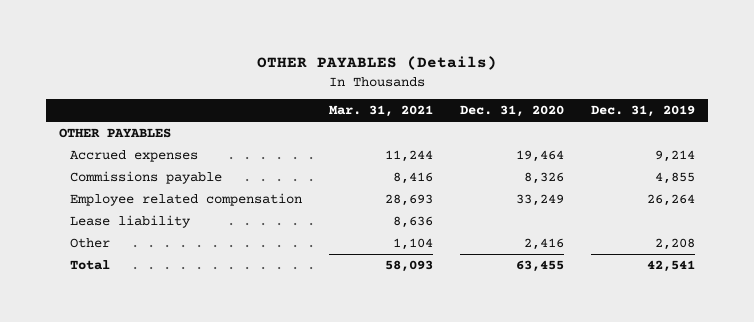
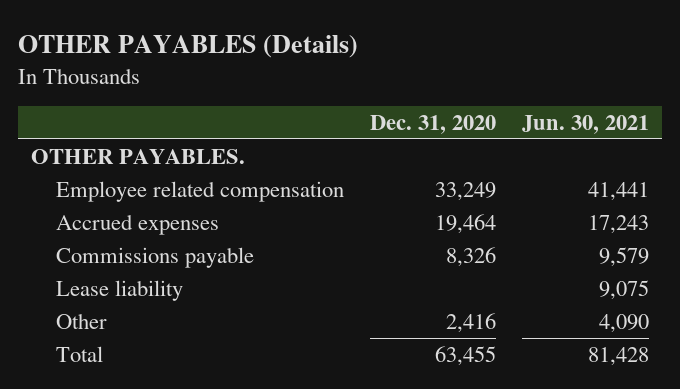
- | Mar. 31, 2021 | Dec. 31, 2020 | Dec. 31, 2019
+ | Dec. 31, 2020 | Jun. 30, 2021
- OTHER PAYABLES
+ OTHER PAYABLES.
moved up: Employee related compensation | 33,249 | 41,441

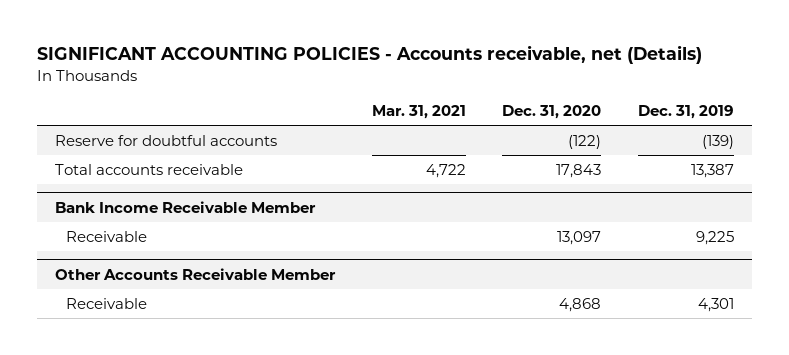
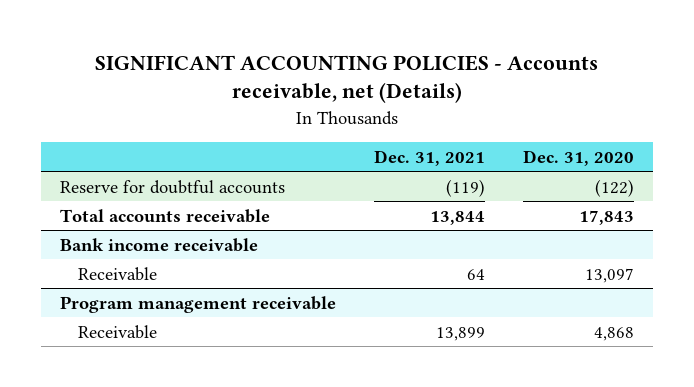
- | Mar. 31, 2021 | Dec. 31, 2020 | Dec. 31, 2019
+ | Dec. 31, 2021 | Dec. 31, 2020
- Bank Income Receivable Member
+ Bank income receivable
- Other Accounts Receivable Member
+ Program management receivable

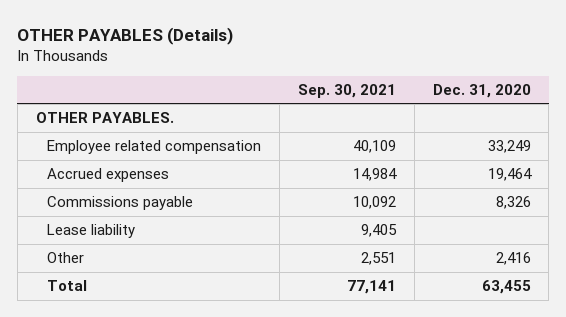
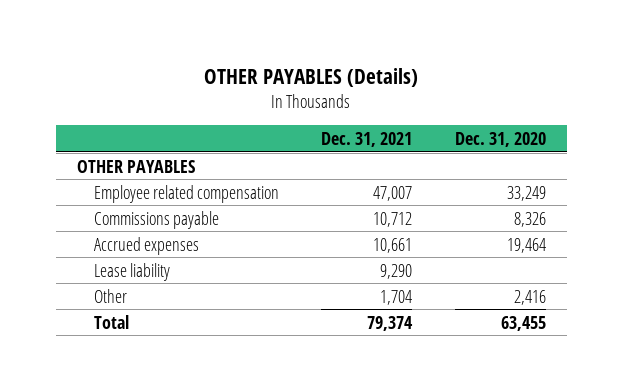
- | Sep. 30, 2021 | Dec. 31, 2020
+ | Dec. 31, 2021 | Dec. 31, 2020
- OTHER PAYABLES.
+ OTHER PAYABLES
moved down: Accrued expenses | 10,661 | 19,464

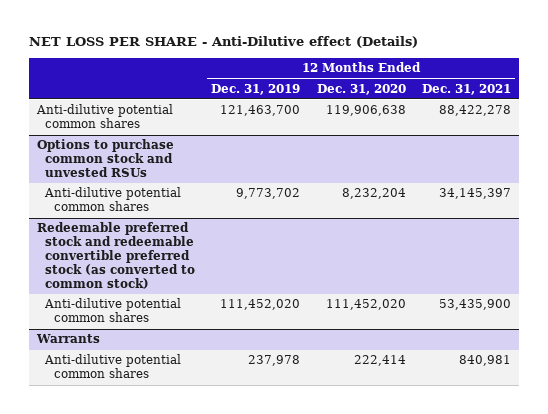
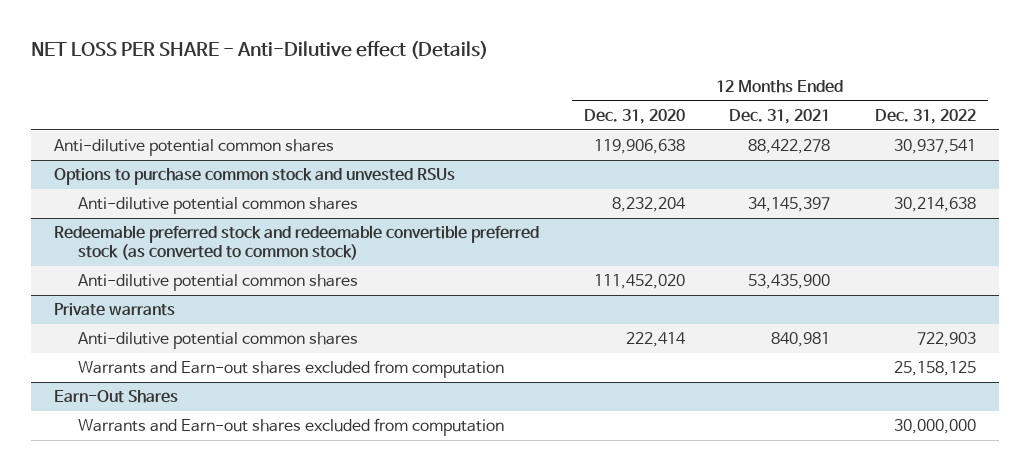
- | 12 Months Ended Dec. 31, 2019 | 12 Months Ended Dec. 31, 2020 | 12 Months Ended Dec. 31, 2021
+ | 12 Months Ended Dec. 31, 2020 | 12 Months Ended Dec. 31, 2021 | 12 Months Ended Dec. 31, 2022
- Warrants
+ Private warrants
+ Warrants and Earn-out shares excluded from computation | | | 25,158,125
+ Earn-Out Shares
+ Warrants and Earn-out shares excluded from computation | | | 30,000,000

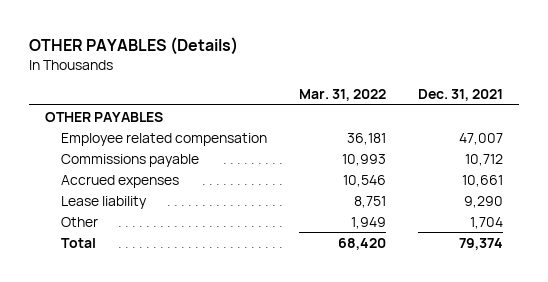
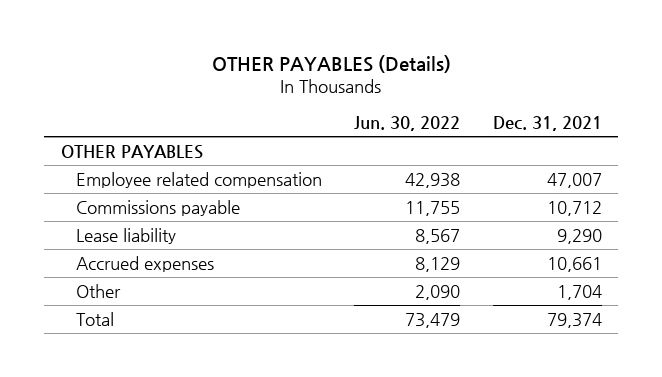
- | Mar. 31, 2022 | Dec. 31, 2021
+ | Jun. 30, 2022 | Dec. 31, 2021
moved down: Accrued expenses | 8,129 | 10,661

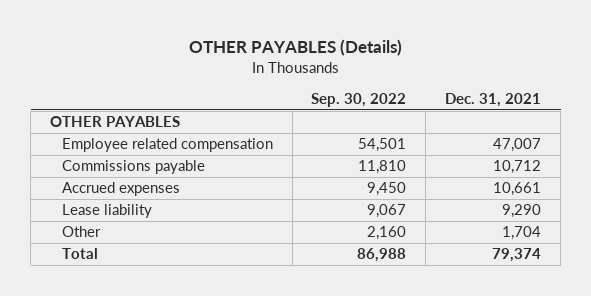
- | Jun. 30, 2022 | Dec. 31, 2021
+ | Sep. 30, 2022 | Dec. 31, 2021
moved down: Lease liability | 9,067 | 9,290

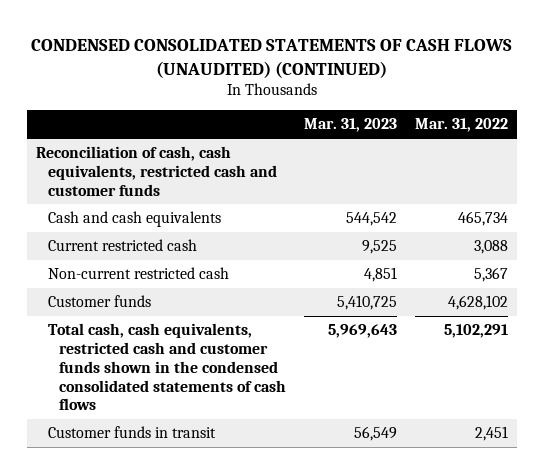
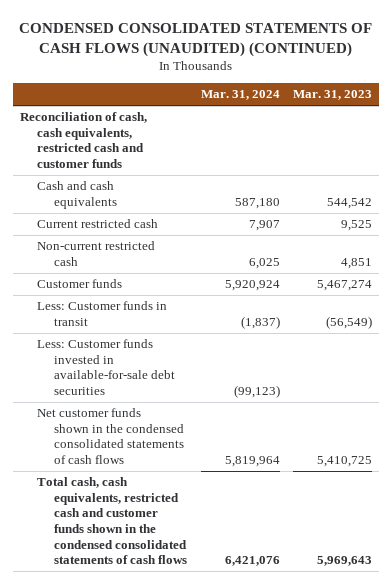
- | Mar. 31, 2023 | Mar. 31, 2022
+ | Mar. 31, 2024 | Mar. 31, 2023
- Customer funds | 5,410,725 | 4,628,102
+ Customer funds | 5,920,924 | 5,467,274
+ Less: Customer funds in transit | (1,837) | (56,549)
+ Less: Customer funds invested in available-for-sale debt securities | (99,123) |
+ Net customer funds shown in the condensed consolidated statements of cash flows | 5,819,964 | 5,410,725
- Customer funds in transit | 56,549 | 2,451

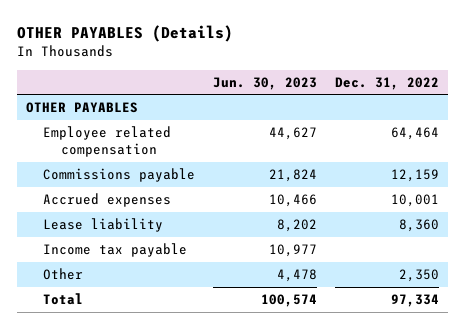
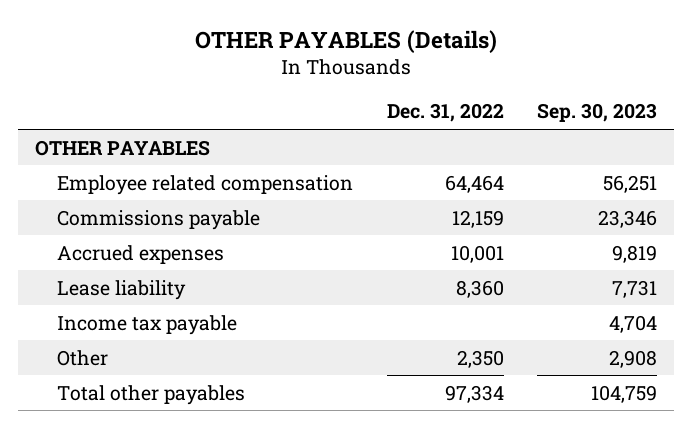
- | Jun. 30, 2023 | Dec. 31, 2022
+ | Dec. 31, 2022 | Sep. 30, 2023
- Total | 100,574 | 97,334
+ Total other payables | 97,334 | 104,759

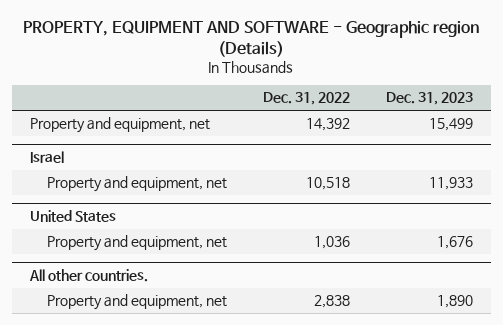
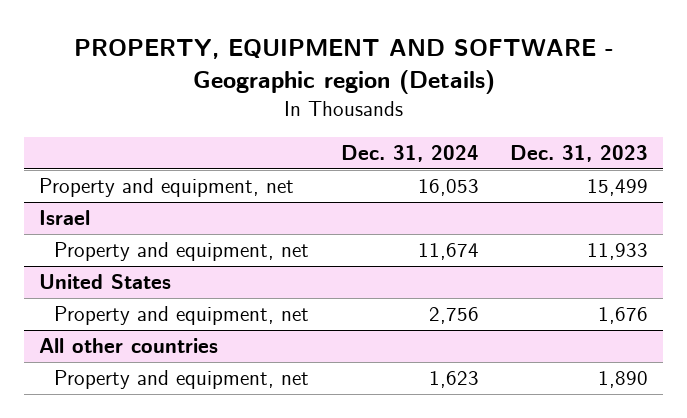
- | Dec. 31, 2022 | Dec. 31, 2023
+ | Dec. 31, 2024 | Dec. 31, 2023
- All other countries.
+ All other countries

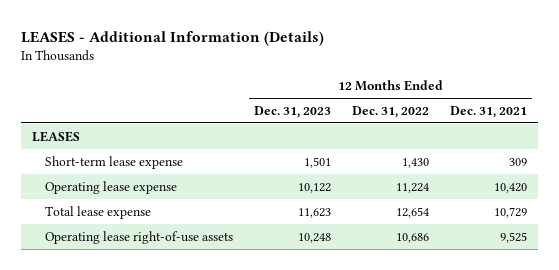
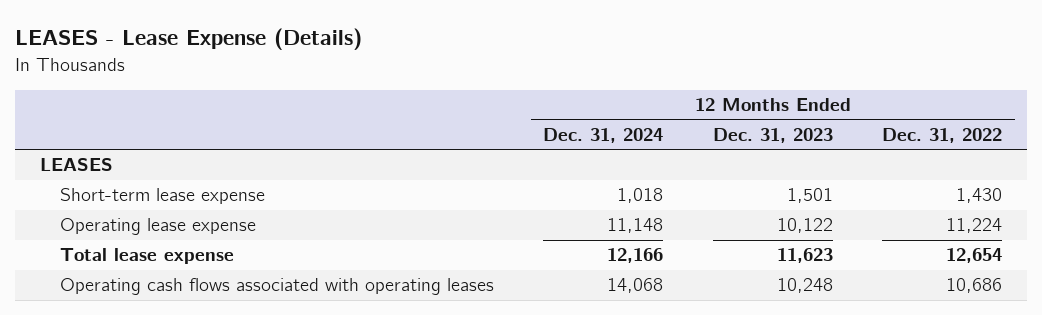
- LEASES - Additional Information (Details)
+ LEASES - Lease Expense (Details)
- | 12 Months Ended Dec. 31, 2023 | 12 Months Ended Dec. 31, 2022 | 12 Months Ended Dec. 31, 2021
+ | 12 Months Ended Dec. 31, 2024 | 12 Months Ended Dec. 31, 2023 | 12 Months Ended Dec. 31, 2022
- Operating lease right-of-use assets | 10,248 | 10,686 | 9,525
+ Operating cash flows associated with operating leases | 14,068 | 10,248 | 10,686

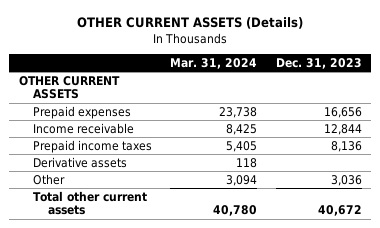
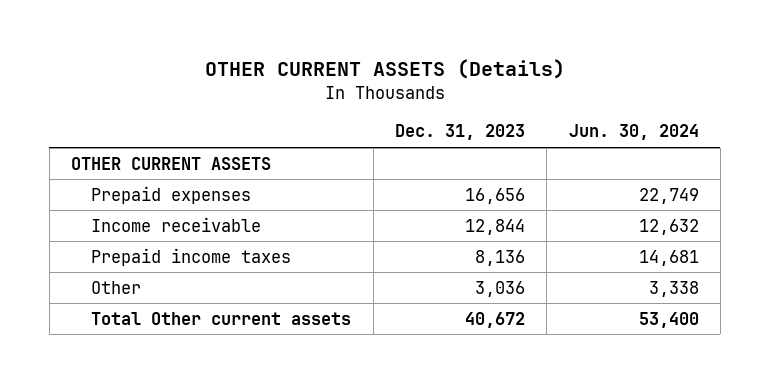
- | Mar. 31, 2024 | Dec. 31, 2023
+ | Dec. 31, 2023 | Jun. 30, 2024
- Derivative assets | 118 |
- Total other current assets | 40,780 | 40,672
+ Total Other current assets | 40,672 | 53,400

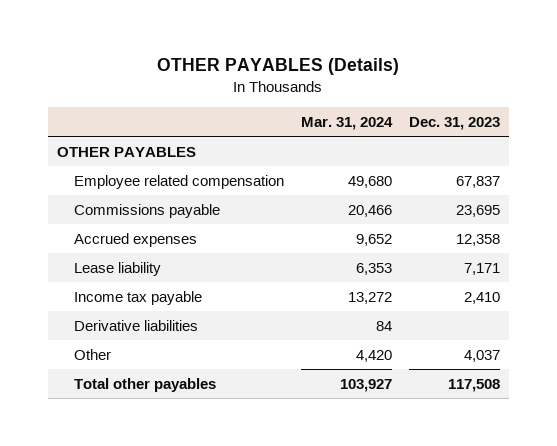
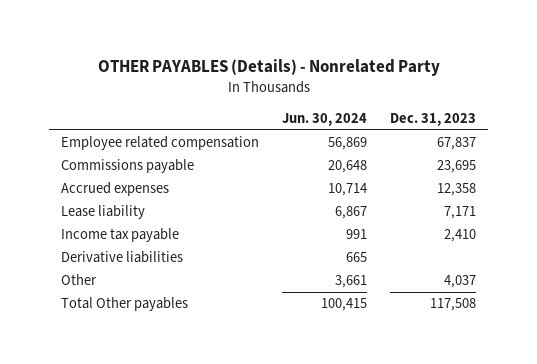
- OTHER PAYABLES (Details)
+ OTHER PAYABLES (Details) - Nonrelated Party
- | Mar. 31, 2024 | Dec. 31, 2023
+ | Jun. 30, 2024 | Dec. 31, 2023
- OTHER PAYABLES
- Total other payables | 103,927 | 117,508
+ Total Other payables | 100,415 | 117,508

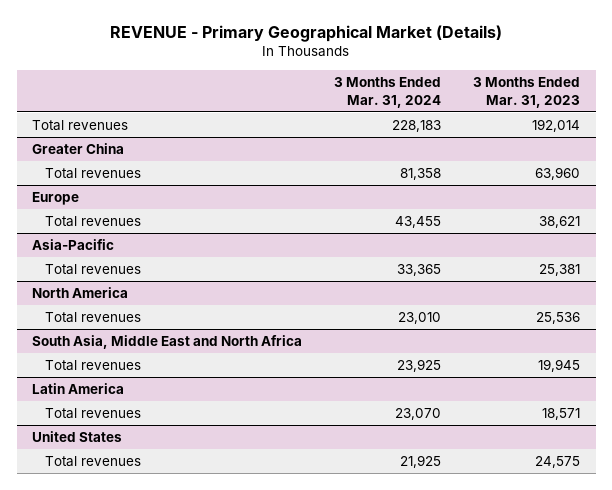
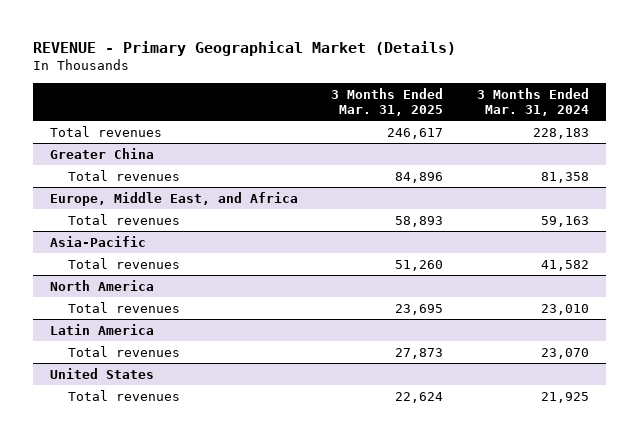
- | 3 Months Ended Mar. 31, 2024 | 3 Months Ended Mar. 31, 2023
+ | 3 Months Ended Mar. 31, 2025 | 3 Months Ended Mar. 31, 2024
- Europe
- Total revenues | 43,455 | 38,621
+ Europe, Middle East, and Africa
+ Total revenues | 58,893 | 59,163
@ Asia-Pacific
- Total revenues | 33,365 | 25,381
+ Total revenues | 51,260 | 41,582
- South Asia, Middle East and North Africa
- Total revenues | 23,925 | 19,945

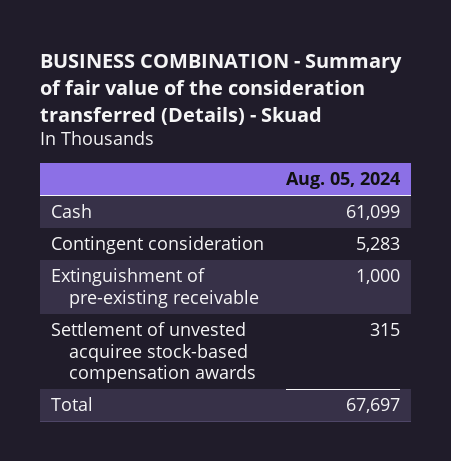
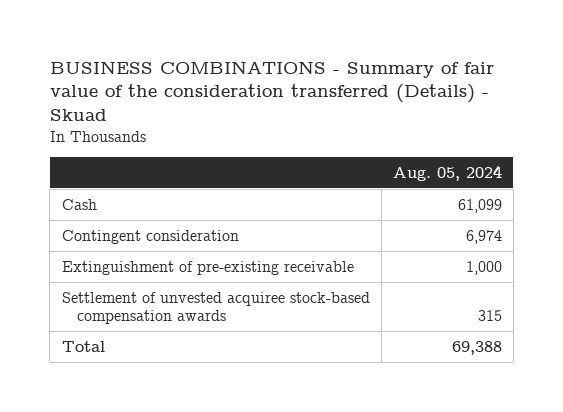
- BUSINESS COMBINATION - Summary of fair value of the consideration transferred (Details) - Skuad
+ BUSINESS COMBINATIONS - Summary of fair value of the consideration transferred (Details) - Skuad
- Contingent consideration | 5,283
+ Contingent consideration | 6,974
- Total | 67,697
+ Total | 69,388

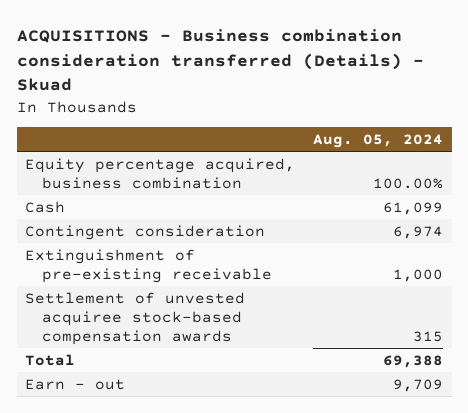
- BUSINESS COMBINATIONS - Summary of fair value of the consideration transferred (Details) - Skuad
+ ACQUISITIONS - Business combination consideration transferred (Details) - Skuad
+ Equity percentage acquired, business combination | 100.00%
+ Earn - out | 9,709

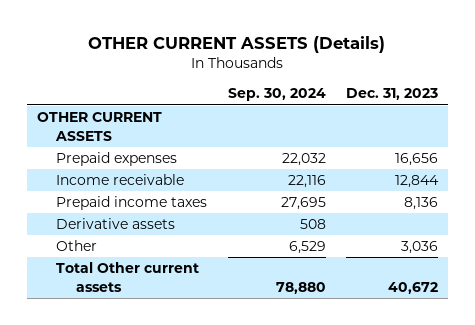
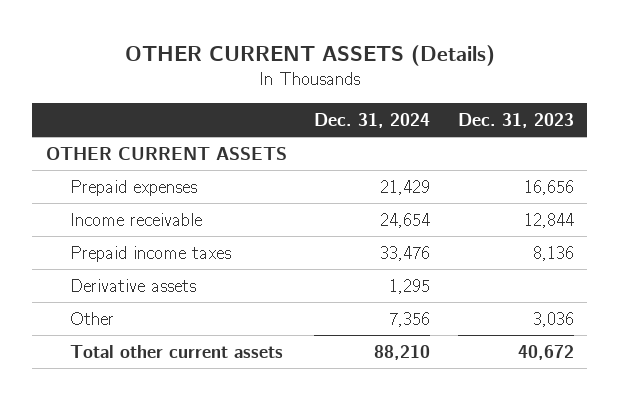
- | Sep. 30, 2024 | Dec. 31, 2023
+ | Dec. 31, 2024 | Dec. 31, 2023
- Total Other current assets | 78,880 | 40,672
+ Total other current assets | 88,210 | 40,672

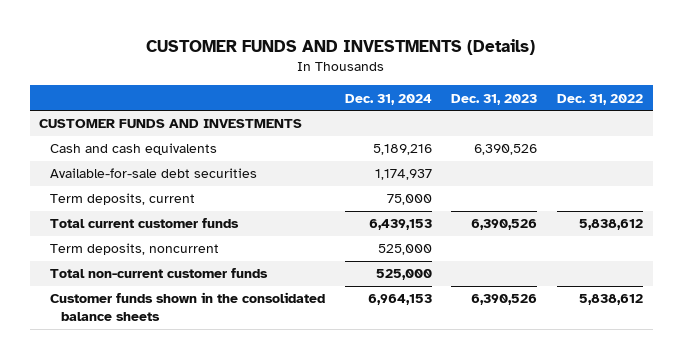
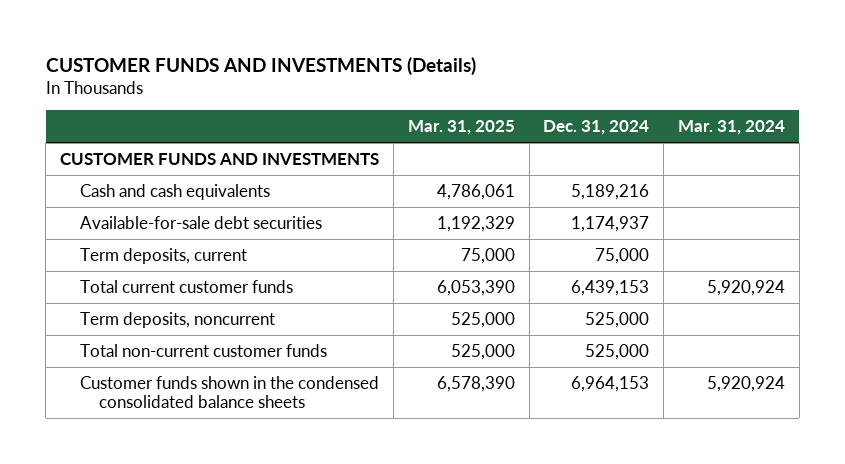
- | Dec. 31, 2024 | Dec. 31, 2023 | Dec. 31, 2022
+ | Mar. 31, 2025 | Dec. 31, 2024 | Mar. 31, 2024
- Customer funds shown in the consolidated balance sheets | 6,964,153 | 6,390,526 | 5,838,612
+ Customer funds shown in the condensed consolidated balance sheets | 6,578,390 | 6,964,153 | 5,920,924

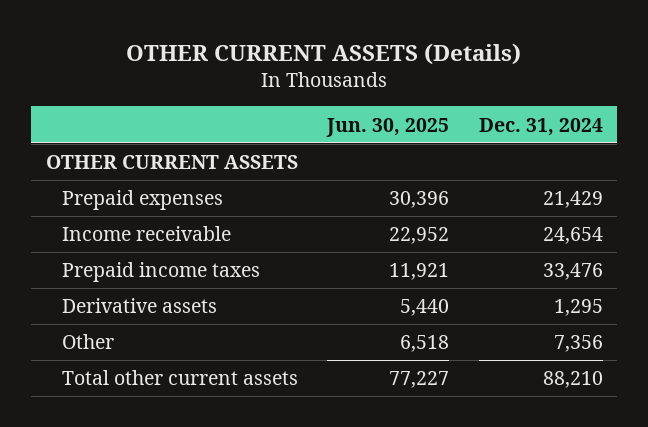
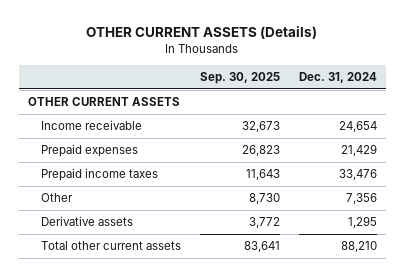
- | Jun. 30, 2025 | Dec. 31, 2024
+ | Sep. 30, 2025 | Dec. 31, 2024
moved down: Prepaid expenses | 26,823 | 21,429
moved down: Derivative assets | 3,772 | 1,295

